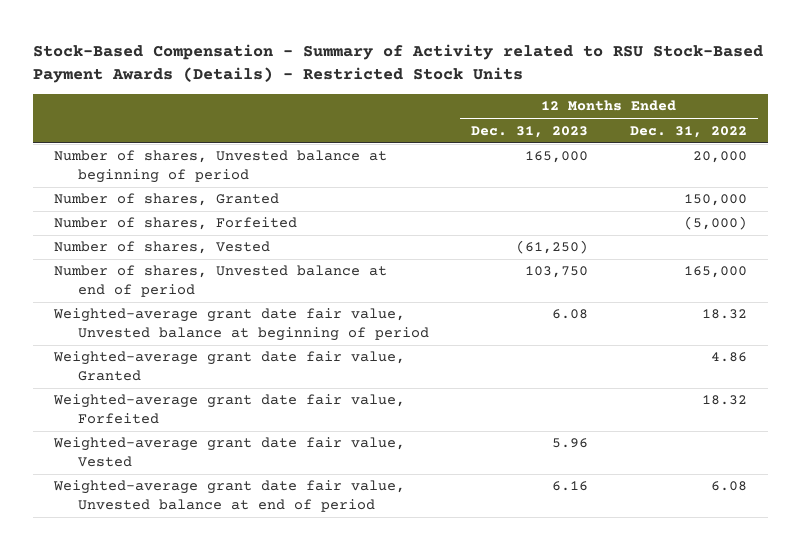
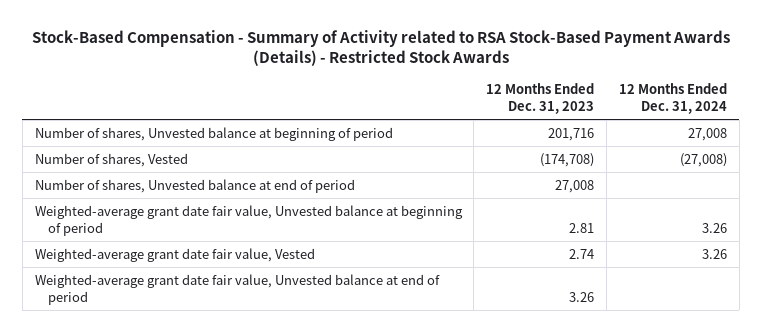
- Stock-Based Compensation - Summary of Activity related to RSU Stock-Based Payment Awards (Details) - Restricted Stock Units
+ Stock-Based Compensation - Summary of Activity related to RSA Stock-Based Payment Awards (Details) - Restricted Stock Awards
- | 12 Months Ended Dec. 31, 2023 | 12 Months Ended Dec. 31, 2022
+ | 12 Months Ended Dec. 31, 2023 | 12 Months Ended Dec. 31, 2024
- Number of shares, Unvested balance at beginning of period | 165,000 | 20,000
- Number of shares, Granted | | 150,000
- Number of shares, Forfeited | | (5,000)
- Number of shares, Vested | (61,250) |
- Number of shares, Unvested balance at end of period | 103,750 | 165,000
- Weighted-average grant date fair value, Unvested balance at beginning of period | 6.08 | 18.32
- Weighted-average grant date fair value, Granted | | 4.86
- Weighted-average grant date fair value, Forfeited | | 18.32
- Weighted-average grant date fair value, Vested | 5.96 |
- Weighted-average grant date fair value, Unvested balance at end of period | 6.16 | 6.08
+ Number of shares, Unvested balance at beginning of period | 201,716 | 27,008
+ Number of shares, Vested | (174,708) | (27,008)
+ Number of shares, Unvested balance at end of period | 27,008 |
+ Weighted-average grant date fair value, Unvested balance at beginning of period | 2.81 | 3.26
+ Weighted-average grant date fair value, Vested | 2.74 | 3.26
+ Weighted-average grant date fair value, Unvested balance at end of period | 3.26 |

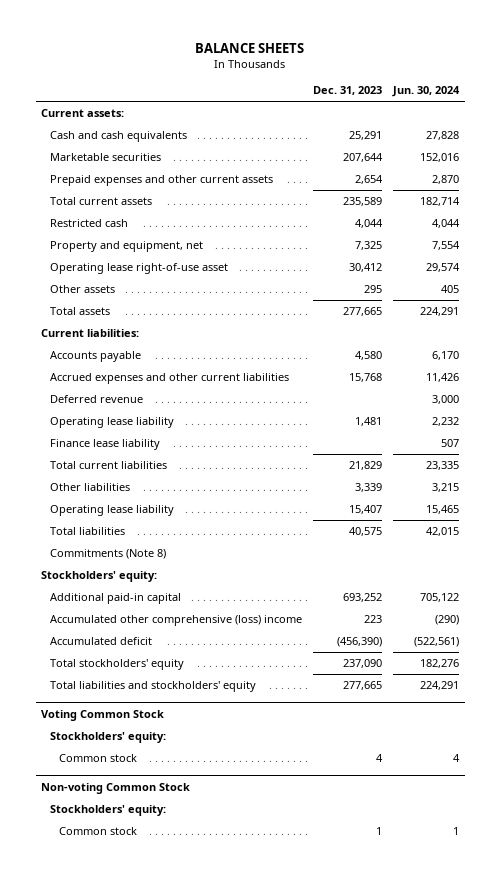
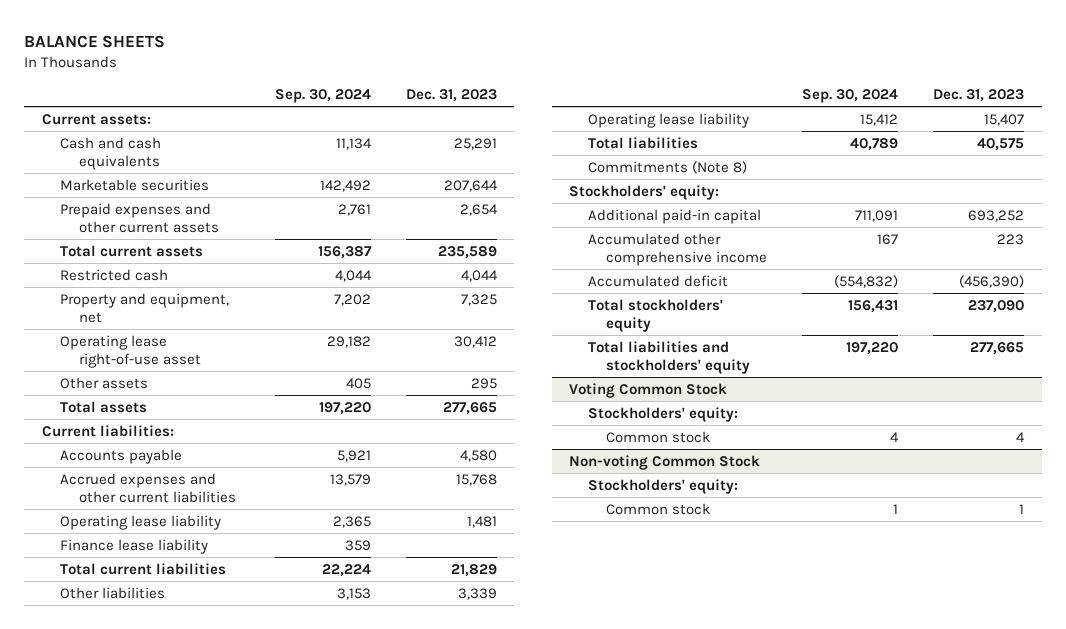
- | Dec. 31, 2023 | Jun. 30, 2024
+ | Sep. 30, 2024 | Dec. 31, 2023
- Deferred revenue | | 3,000
- Accumulated other comprehensive (loss) income | 223 | (290)
+ Accumulated other comprehensive income | 167 | 223

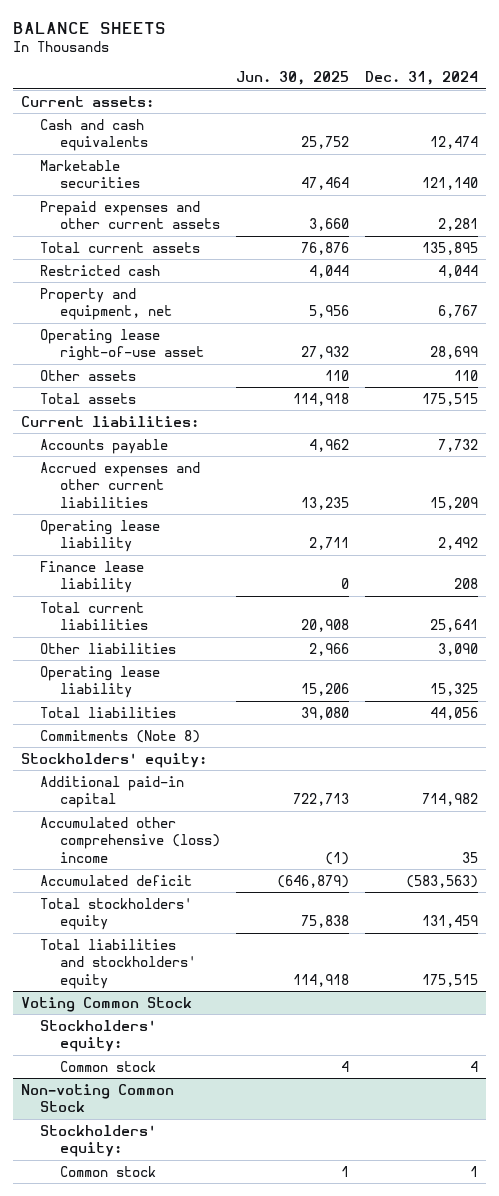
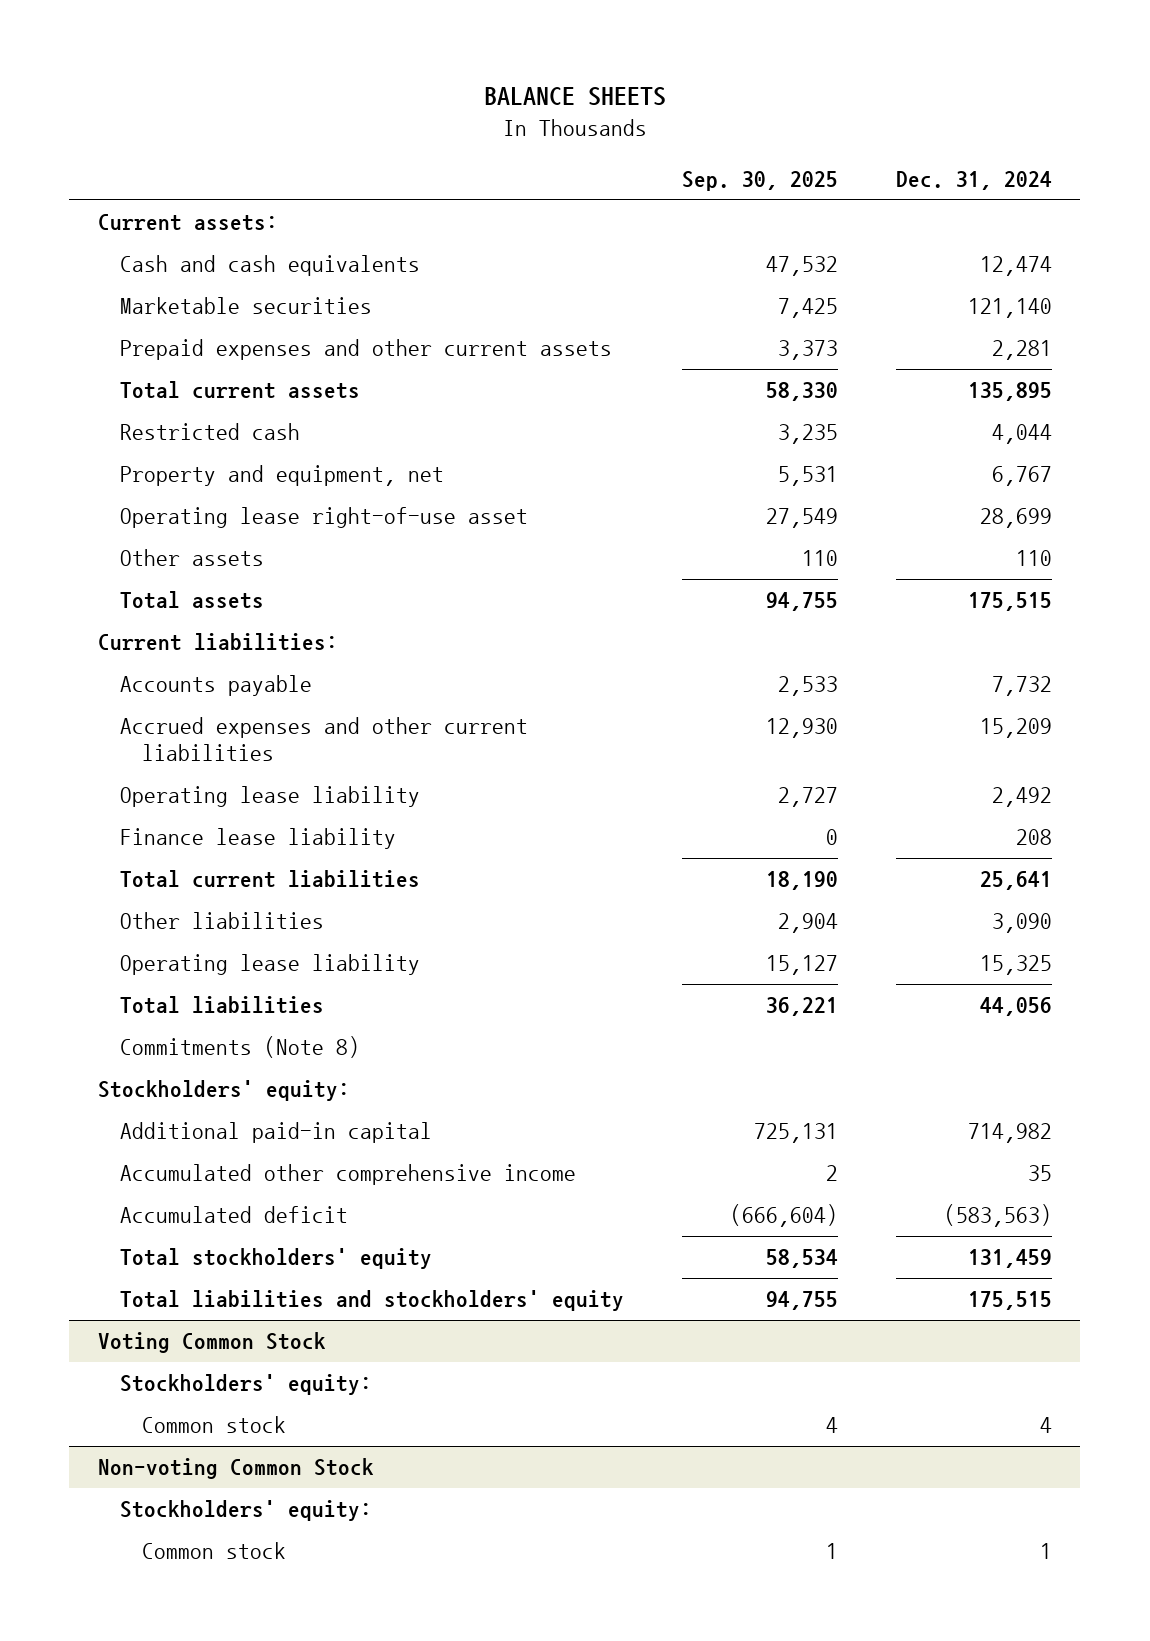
- | Jun. 30, 2025 | Dec. 31, 2024
+ | Sep. 30, 2025 | Dec. 31, 2024
- Accumulated other comprehensive (loss) income | (1) | 35
+ Accumulated other comprehensive income | 2 | 35

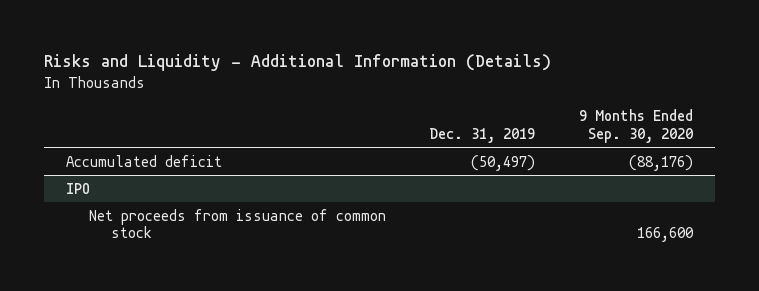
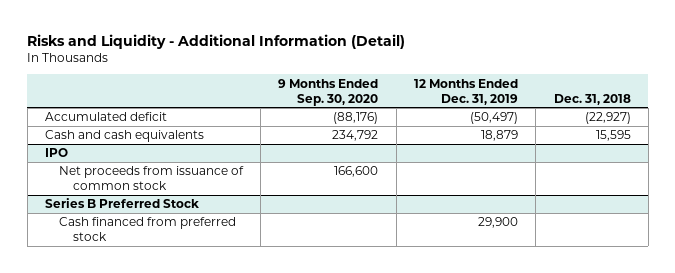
- Risks and Liquidity - Additional Information (Details)
+ Risks and Liquidity - Additional Information (Detail)
- | Dec. 31, 2019 | 9 Months Ended Sep. 30, 2020
+ | 9 Months Ended Sep. 30, 2020 | 12 Months Ended Dec. 31, 2019 | Dec. 31, 2018
+ Cash and cash equivalents | 234,792 | 18,879 | 15,595
+ Series B Preferred Stock
+ Cash financed from preferred stock | | 29,900 |

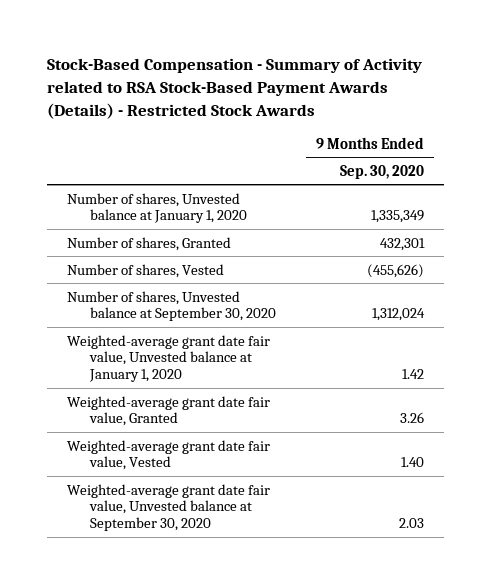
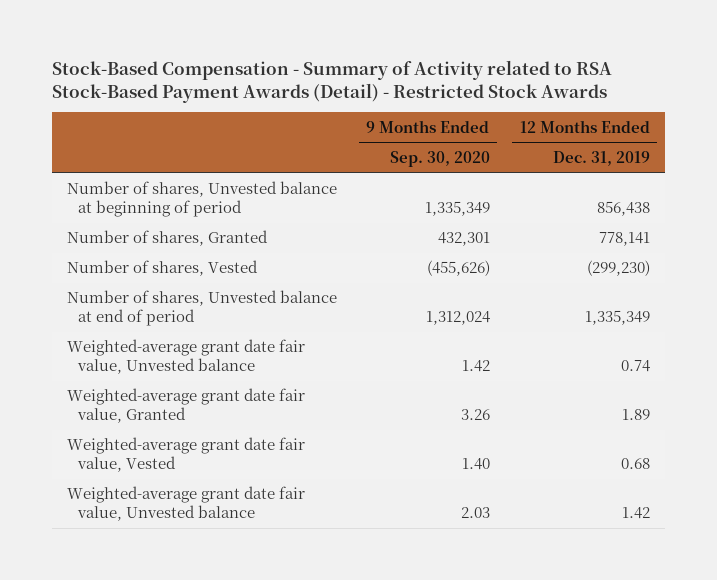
- Stock-Based Compensation - Summary of Activity related to RSA Stock-Based Payment Awards (Details) - Restricted Stock Awards
+ Stock-Based Compensation - Summary of Activity related to RSA Stock-Based Payment Awards (Detail) - Restricted Stock Awards
- | 9 Months Ended Sep. 30, 2020
+ | 9 Months Ended Sep. 30, 2020 | 12 Months Ended Dec. 31, 2019
- Number of shares, Unvested balance at January 1, 2020 | 1,335,349
+ Number of shares, Unvested balance at beginning of period | 1,335,349 | 856,438
- Number of shares, Unvested balance at September 30, 2020 | 1,312,024
- Weighted-average grant date fair value, Unvested balance at January 1, 2020 | 1.42
+ Number of shares, Unvested balance at end of period | 1,312,024 | 1,335,349
+ Weighted-average grant date fair value, Unvested balance | 1.42 | 0.74
- Weighted-average grant date fair value, Unvested balance at September 30, 2020 | 2.03
+ Weighted-average grant date fair value, Unvested balance | 2.03 | 1.42

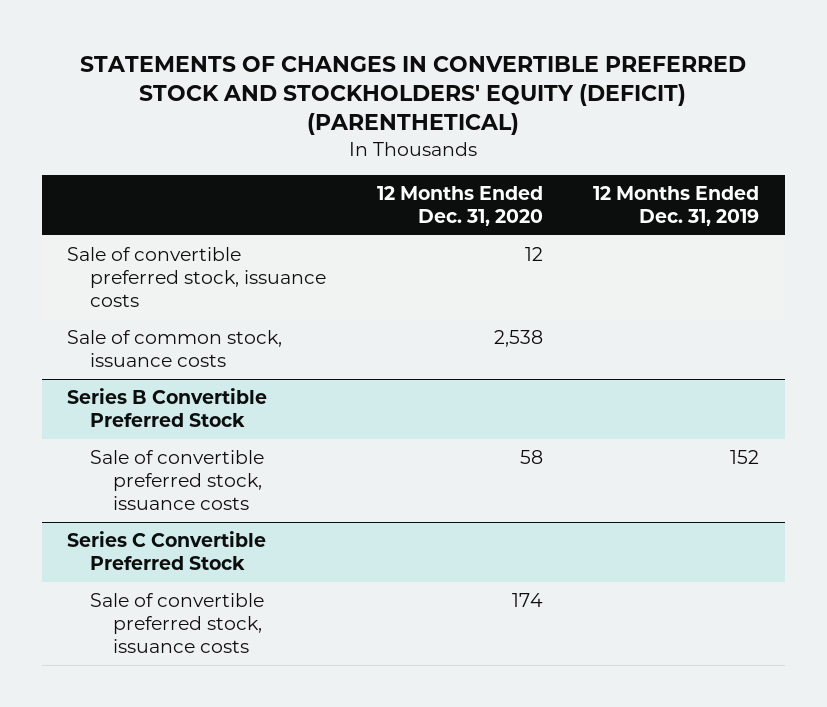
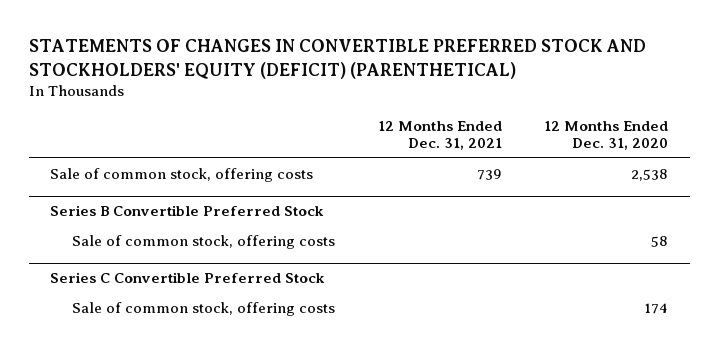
- | 12 Months Ended Dec. 31, 2020 | 12 Months Ended Dec. 31, 2019
+ | 12 Months Ended Dec. 31, 2021 | 12 Months Ended Dec. 31, 2020
- Sale of convertible preferred stock, issuance costs | 12 |
- Sale of common stock, issuance costs | 2,538 |
+ Sale of common stock, offering costs | 739 | 2,538
@ Series B Convertible Preferred Stock
- Sale of convertible preferred stock, issuance costs | 58 | 152
+ Sale of common stock, offering costs | | 58
@ Series C Convertible Preferred Stock
- Sale of convertible preferred stock, issuance costs | 174 |
+ Sale of common stock, offering costs | | 174

